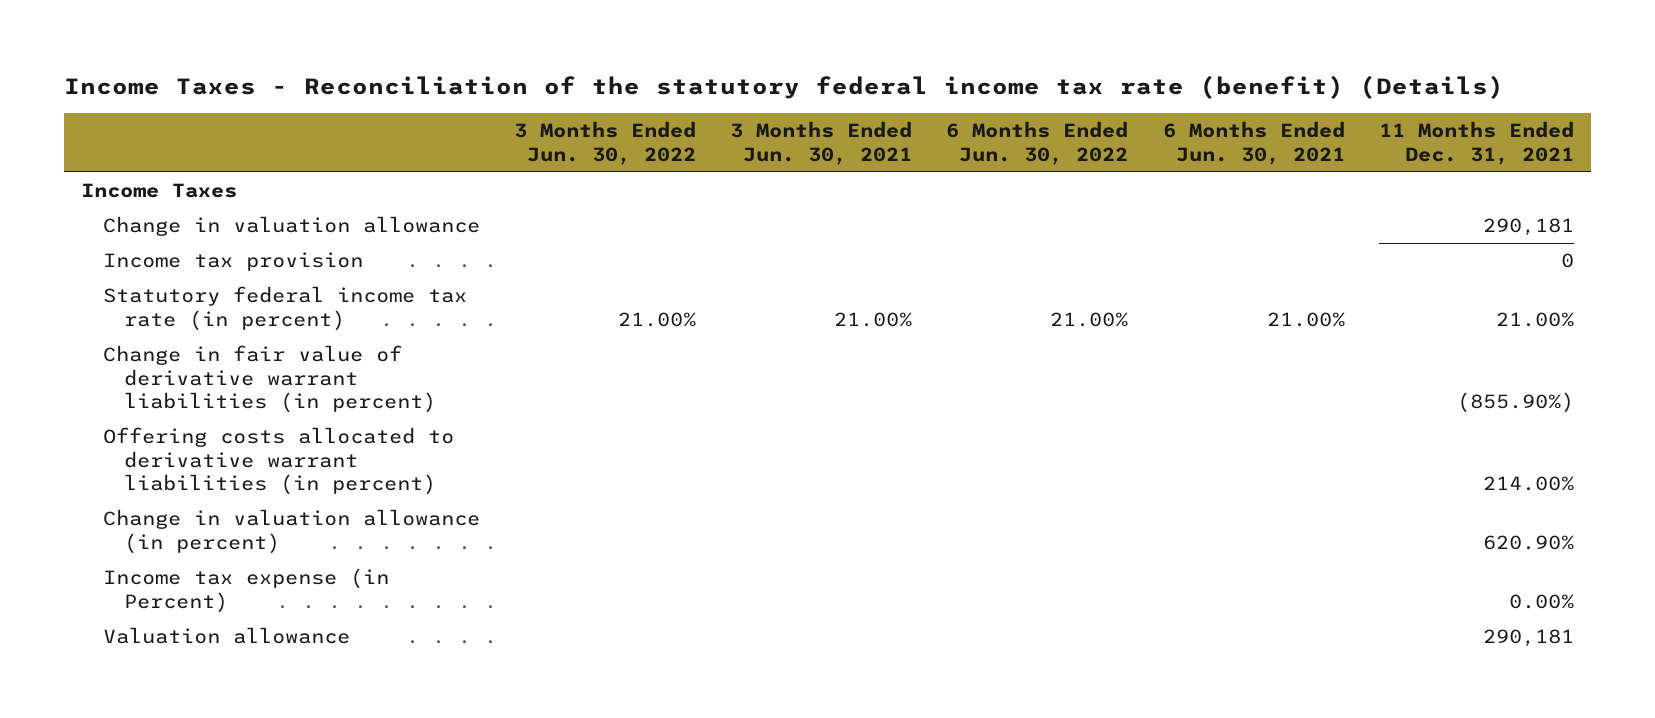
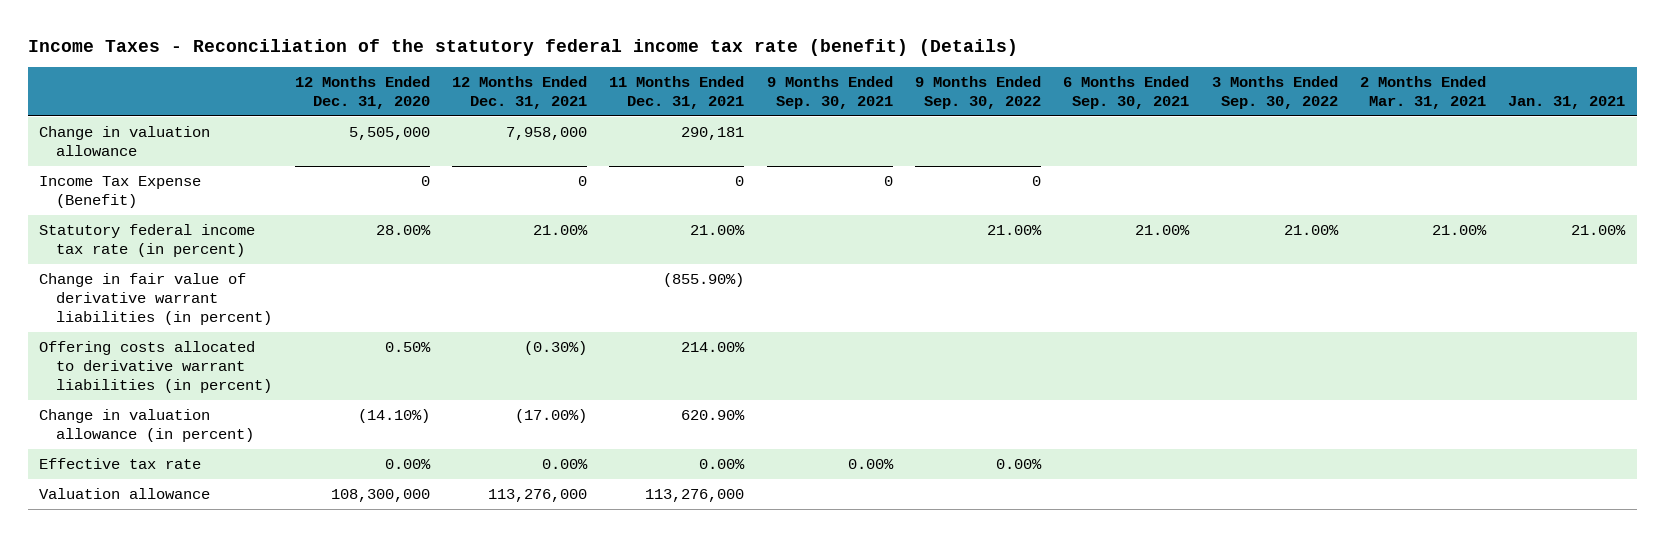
- | 3 Months Ended Jun. 30, 2022 | 3 Months Ended Jun. 30, 2021 | 6 Months Ended Jun. 30, 2022 | 6 Months Ended Jun. 30, 2021 | 11 Months Ended Dec. 31, 2021
+ | 12 Months Ended Dec. 31, 2020 | 12 Months Ended Dec. 31, 2021 | 11 Months Ended Dec. 31, 2021 | 9 Months Ended Sep. 30, 2021 | 9 Months Ended Sep. 30, 2022 | 6 Months Ended Sep. 30, 2021 | 3 Months Ended Sep. 30, 2022 | 2 Months Ended Mar. 31, 2021 | Jan. 31, 2021
- Income Taxes
- Income tax provision | | | | | 0
+ Income Tax Expense (Benefit) | 0 | 0 | 0 | 0 | 0 | | | |
- Income tax expense (in Percent) | | | | | 0.00%
- Valuation allowance | | | | | 290,181
+ Effective tax rate | 0.00% | 0.00% | 0.00% | 0.00% | 0.00% | | | |
+ Valuation allowance | 108,300,000 | 113,276,000 | 113,276,000 | | | | | |

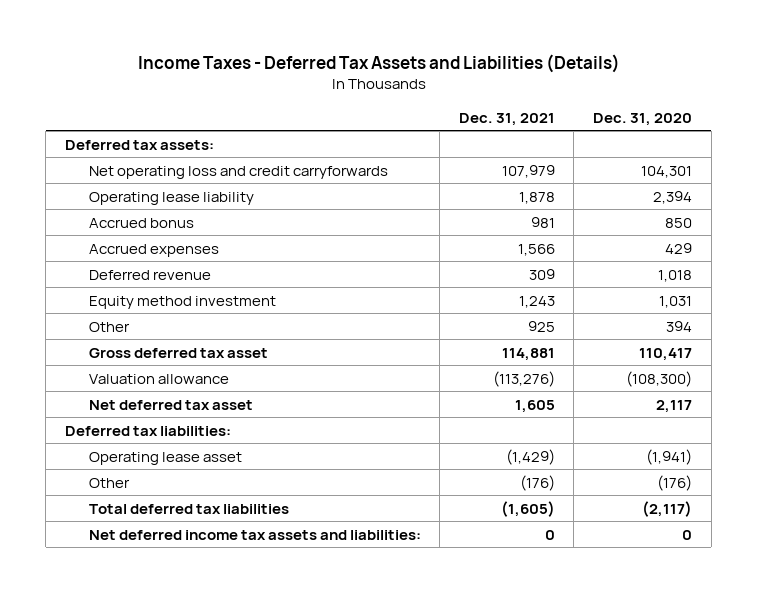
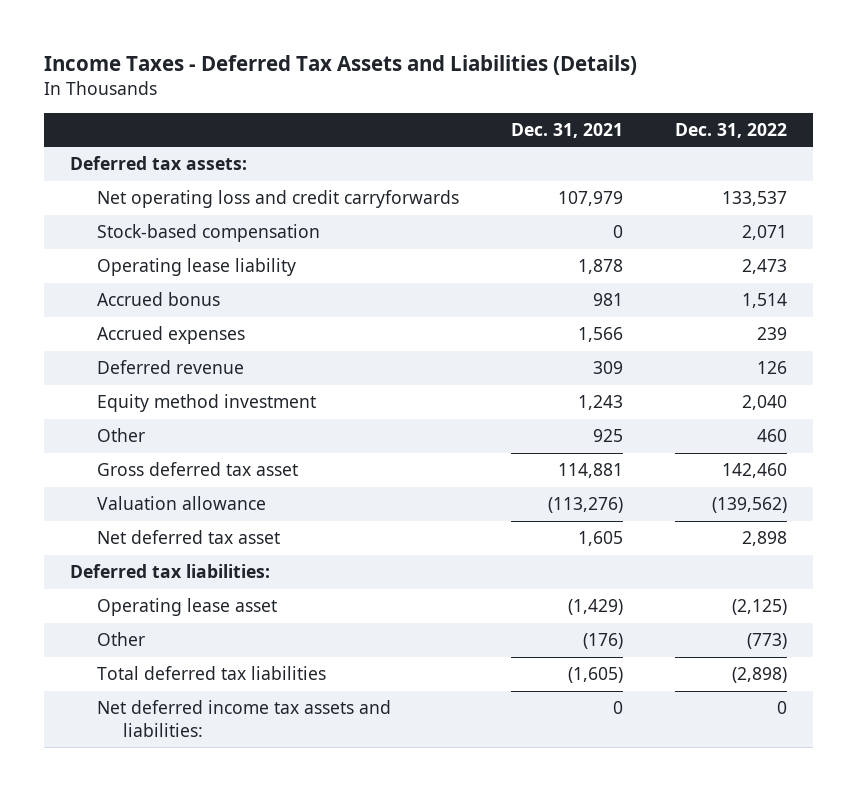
- | Dec. 31, 2021 | Dec. 31, 2020
+ | Dec. 31, 2021 | Dec. 31, 2022
+ Stock-based compensation | 0 | 2,071

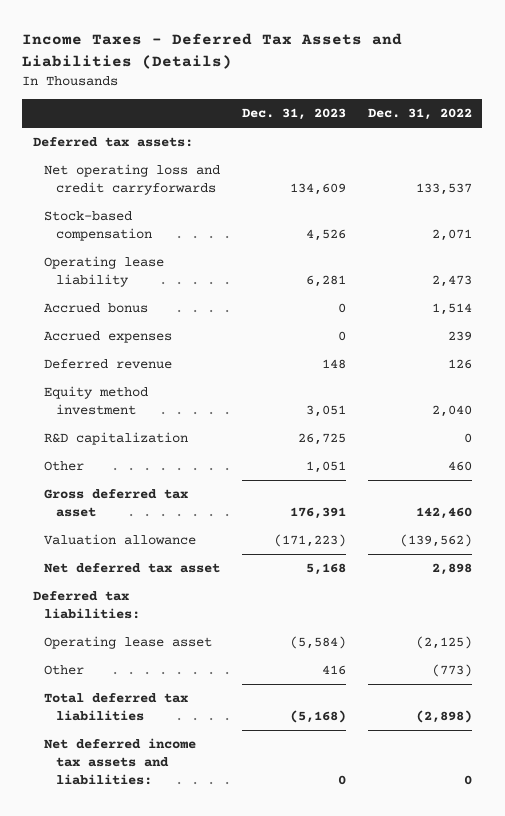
- | Dec. 31, 2021 | Dec. 31, 2022
+ | Dec. 31, 2023 | Dec. 31, 2022
+ R&D capitalization | 26,725 | 0

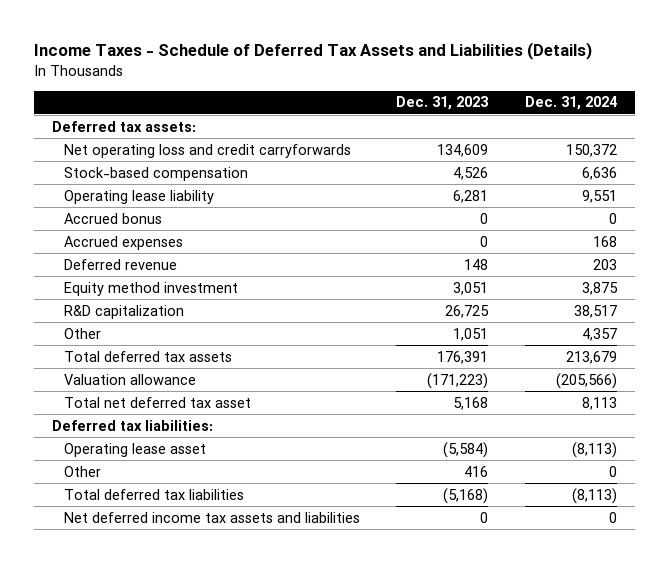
- Income Taxes - Deferred Tax Assets and Liabilities (Details)
+ Income Taxes - Schedule of Deferred Tax Assets and Liabilities (Details)
- | Dec. 31, 2023 | Dec. 31, 2022
+ | Dec. 31, 2023 | Dec. 31, 2024
- Gross deferred tax asset | 176,391 | 142,460
+ Total deferred tax assets | 176,391 | 213,679
- Net deferred tax asset | 5,168 | 2,898
+ Total net deferred tax asset | 5,168 | 8,113
- Net deferred income tax assets and liabilities: | 0 | 0
+ Net deferred income tax assets and liabilities | 0 | 0

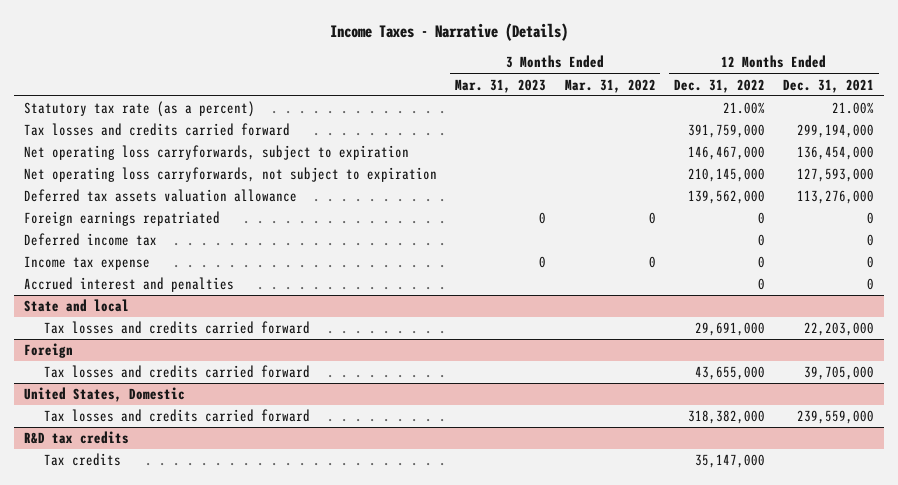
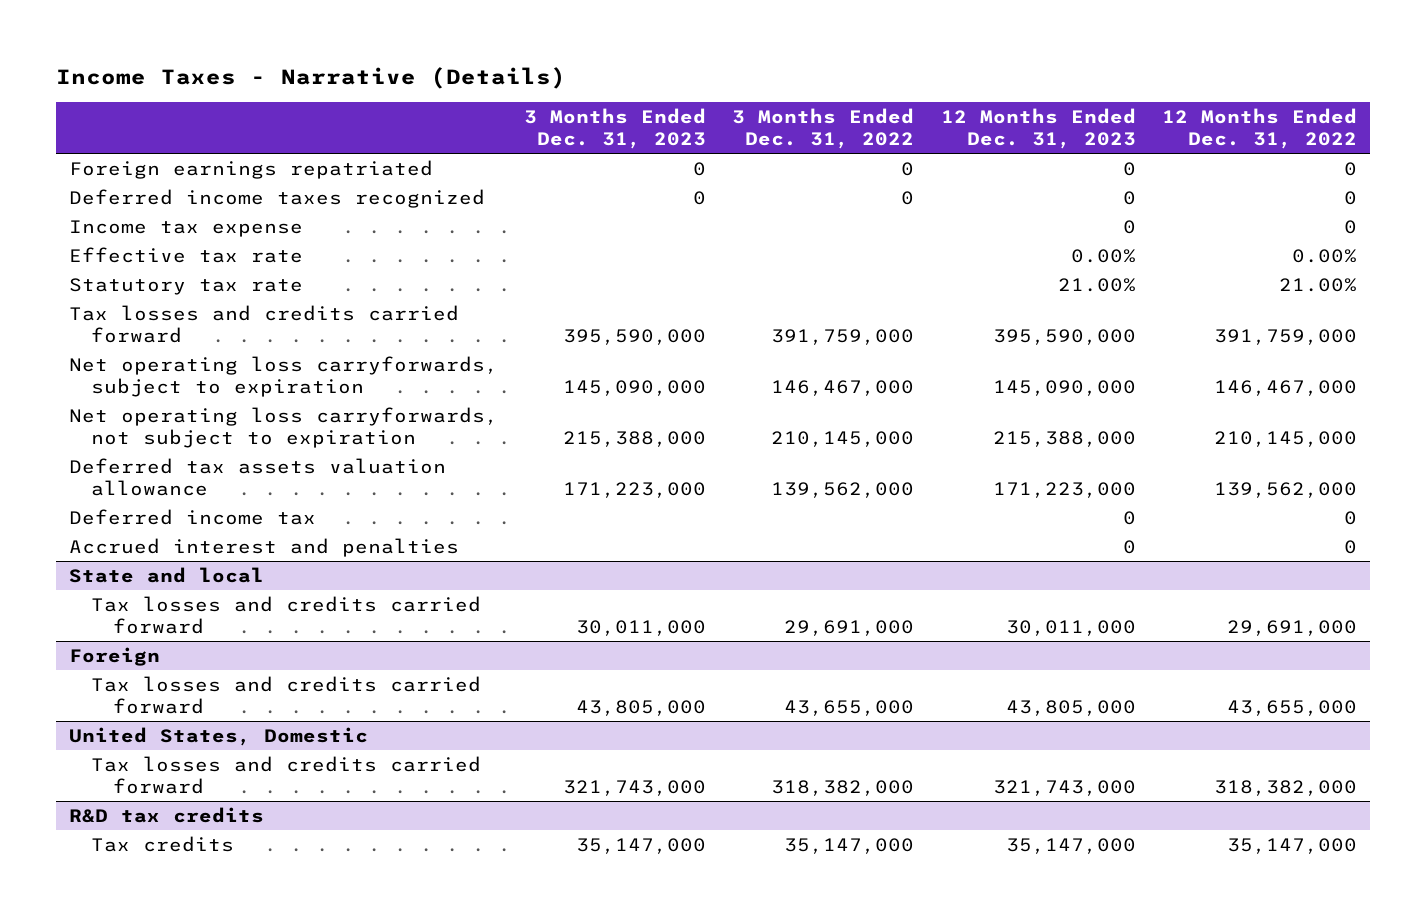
- | 3 Months Ended Mar. 31, 2023 | 3 Months Ended Mar. 31, 2022 | 12 Months Ended Dec. 31, 2022 | 12 Months Ended Dec. 31, 2021
+ | 3 Months Ended Dec. 31, 2023 | 3 Months Ended Dec. 31, 2022 | 12 Months Ended Dec. 31, 2023 | 12 Months Ended Dec. 31, 2022
- Statutory tax rate (as a percent) | | | 21.00% | 21.00%
moved up: Foreign earnings repatriated | 0 | 0 | 0 | 0
+ Deferred income taxes recognized | 0 | 0 | 0 | 0
moved up: Income tax expense | | | 0 | 0
+ Effective tax rate | | | 0.00% | 0.00%
+ Statutory tax rate | | | 21.00% | 21.00%

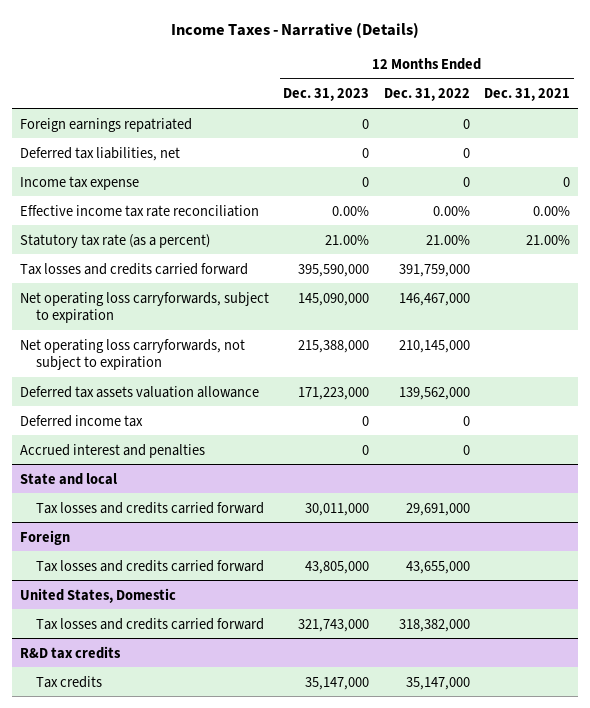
- | 3 Months Ended Dec. 31, 2023 | 3 Months Ended Dec. 31, 2022 | 12 Months Ended Dec. 31, 2023 | 12 Months Ended Dec. 31, 2022
+ | 12 Months Ended Dec. 31, 2023 | 12 Months Ended Dec. 31, 2022 | 12 Months Ended Dec. 31, 2021
- Deferred income taxes recognized | 0 | 0 | 0 | 0
+ Deferred tax liabilities, net | 0 | 0 |
- Effective tax rate | | | 0.00% | 0.00%
- Statutory tax rate | | | 21.00% | 21.00%
+ Effective income tax rate reconciliation | 0.00% | 0.00% | 0.00%
+ Statutory tax rate (as a percent) | 21.00% | 21.00% | 21.00%

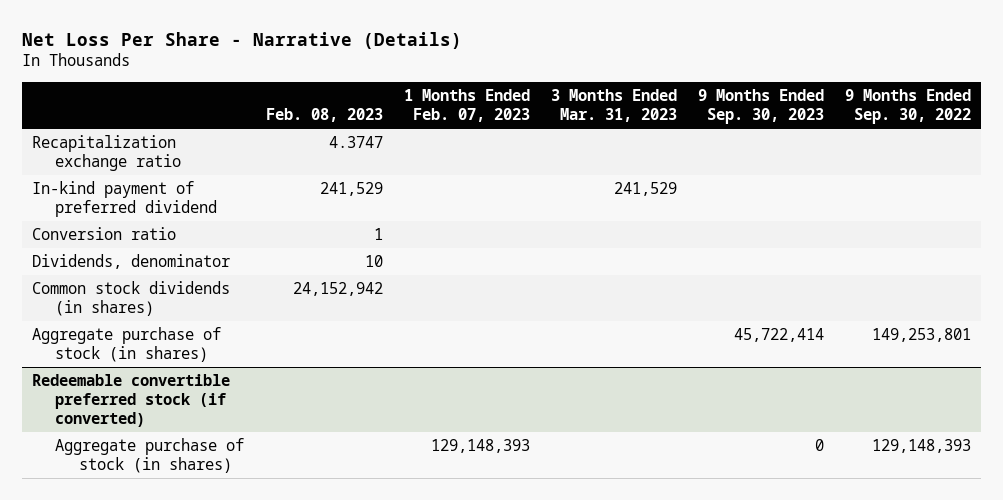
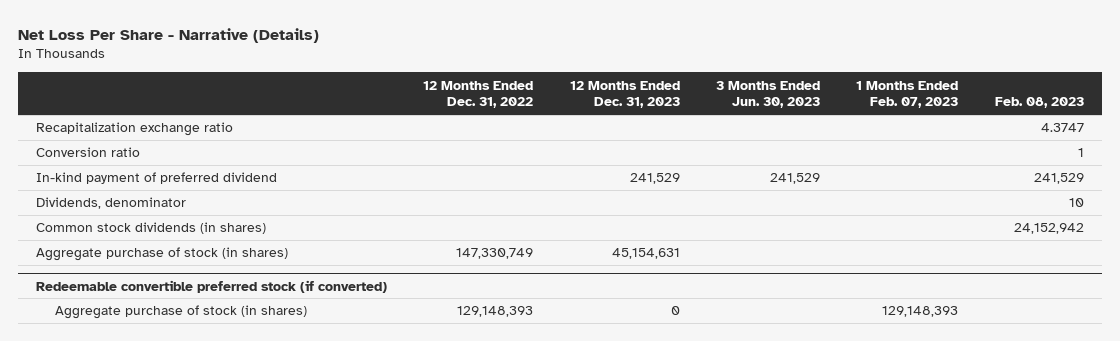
- | Feb. 08, 2023 | 1 Months Ended Feb. 07, 2023 | 3 Months Ended Mar. 31, 2023 | 9 Months Ended Sep. 30, 2023 | 9 Months Ended Sep. 30, 2022
+ | 12 Months Ended Dec. 31, 2022 | 12 Months Ended Dec. 31, 2023 | 3 Months Ended Jun. 30, 2023 | 1 Months Ended Feb. 07, 2023 | Feb. 08, 2023
moved down: In-kind payment of preferred dividend | | 241,529 | 241,529 | | 241,529

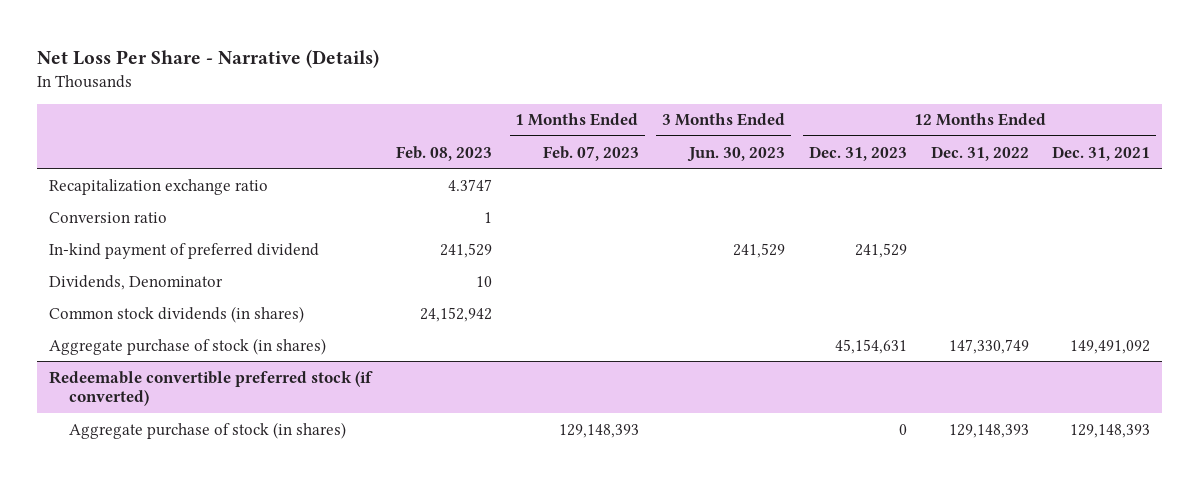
- | 12 Months Ended Dec. 31, 2022 | 12 Months Ended Dec. 31, 2023 | 3 Months Ended Jun. 30, 2023 | 1 Months Ended Feb. 07, 2023 | Feb. 08, 2023
+ | Feb. 08, 2023 | 1 Months Ended Feb. 07, 2023 | 3 Months Ended Jun. 30, 2023 | 12 Months Ended Dec. 31, 2023 | 12 Months Ended Dec. 31, 2022 | 12 Months Ended Dec. 31, 2021
- Dividends, denominator | | | | | 10
+ Dividends, Denominator | 10 | | | | |

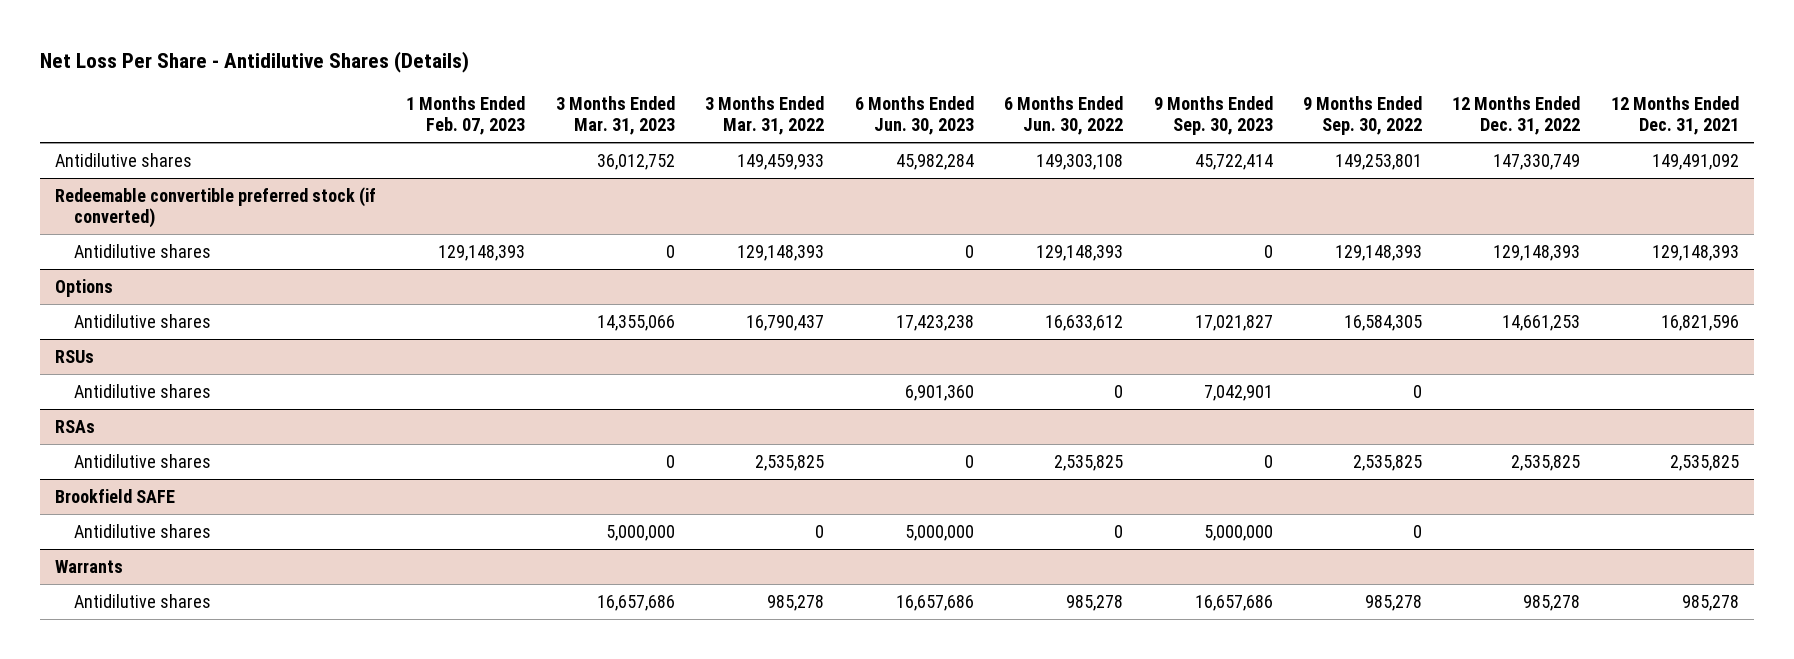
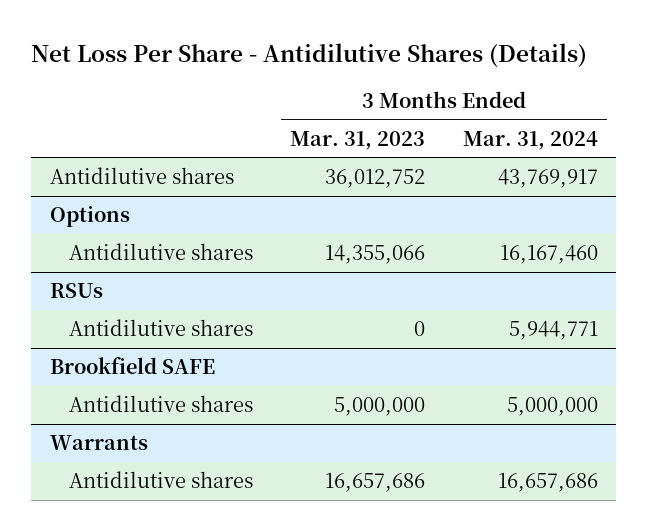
- | 1 Months Ended Feb. 07, 2023 | 3 Months Ended Mar. 31, 2023 | 3 Months Ended Mar. 31, 2022 | 6 Months Ended Jun. 30, 2023 | 6 Months Ended Jun. 30, 2022 | 9 Months Ended Sep. 30, 2023 | 9 Months Ended Sep. 30, 2022 | 12 Months Ended Dec. 31, 2022 | 12 Months Ended Dec. 31, 2021
+ | 3 Months Ended Mar. 31, 2023 | 3 Months Ended Mar. 31, 2024
- Redeemable convertible preferred stock (if converted)
- Antidilutive shares | 129,148,393 | 0 | 129,148,393 | 0 | 129,148,393 | 0 | 129,148,393 | 129,148,393 | 129,148,393
@ RSUs
- Antidilutive shares | | | | 6,901,360 | 0 | 7,042,901 | 0 | |
- RSAs

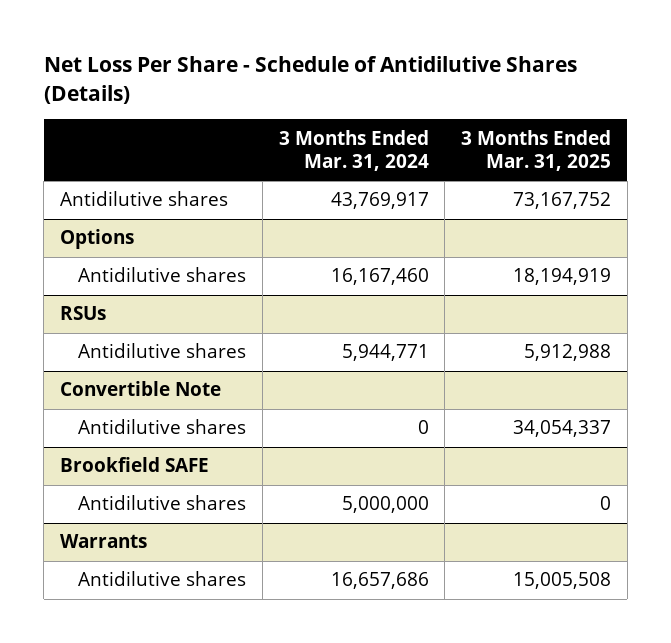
- Net Loss Per Share - Antidilutive Shares (Details)
+ Net Loss Per Share - Schedule of Antidilutive Shares (Details)
- | 3 Months Ended Mar. 31, 2023 | 3 Months Ended Mar. 31, 2024
+ | 3 Months Ended Mar. 31, 2024 | 3 Months Ended Mar. 31, 2025
+ Convertible Note
+ Antidilutive shares | 0 | 34,054,337

